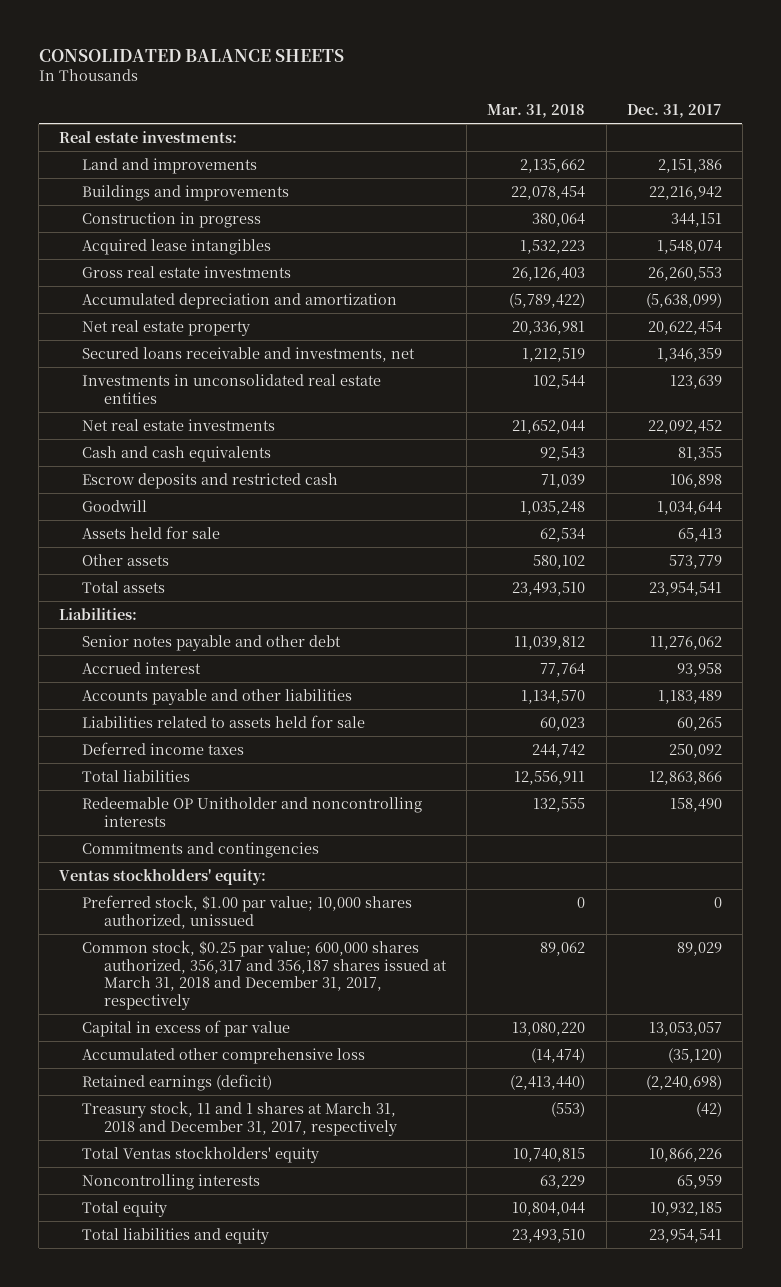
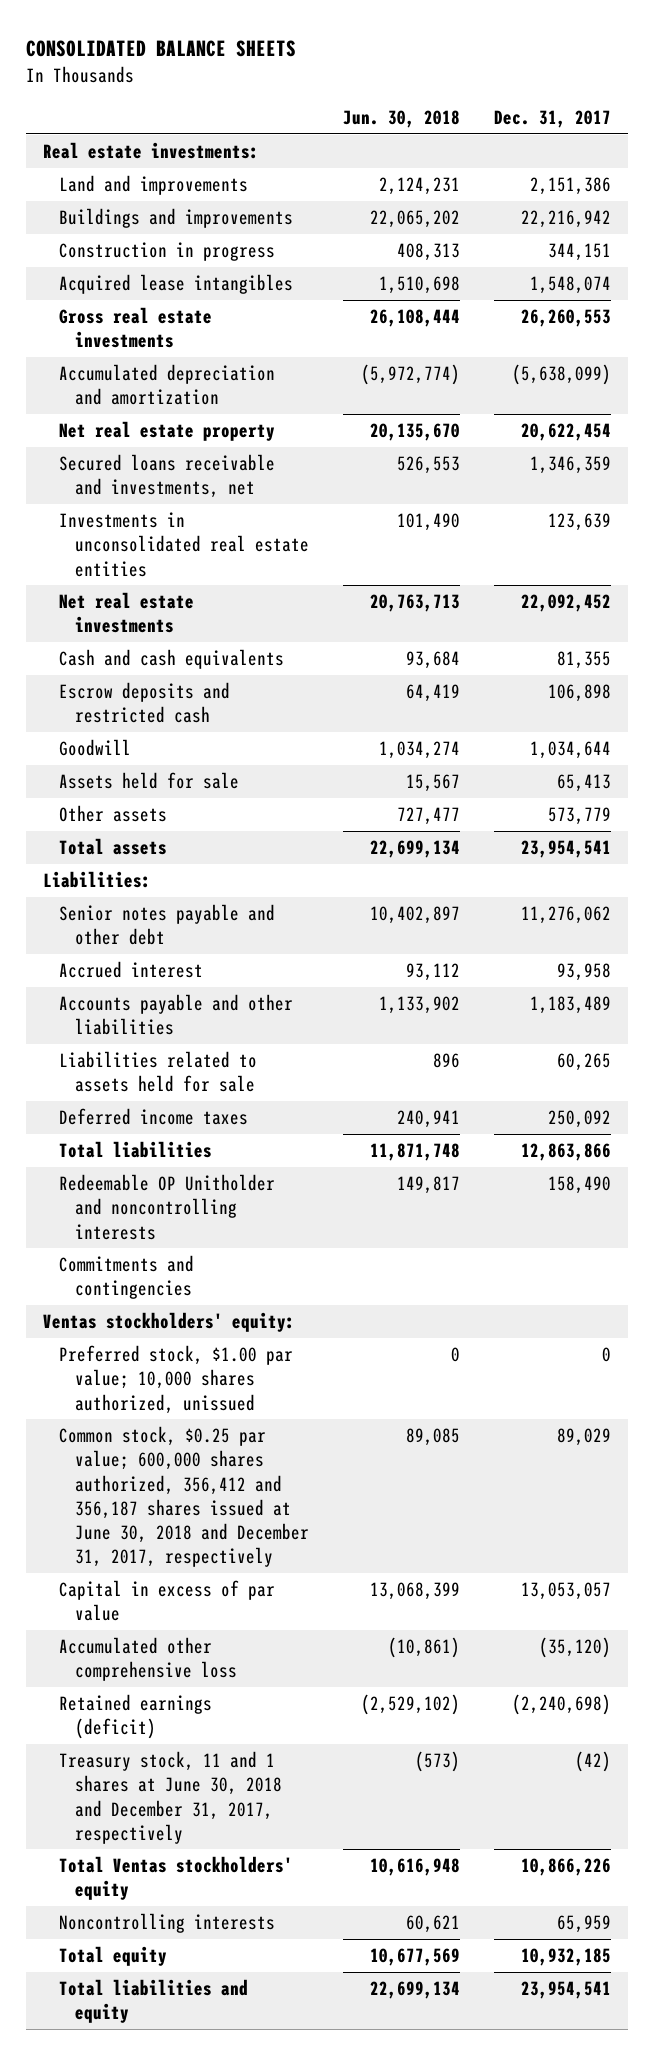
- | Mar. 31, 2018 | Dec. 31, 2017
+ | Jun. 30, 2018 | Dec. 31, 2017
- Common stock, $0.25 par value; 600,000 shares authorized, 356,317 and 356,187 shares issued at March 31, 2018 and December 31, 2017, respectively | 89,062 | 89,029
+ Common stock, $0.25 par value; 600,000 shares authorized, 356,412 and 356,187 shares issued at June 30, 2018 and December 31, 2017, respectively | 89,085 | 89,029
- Treasury stock, 11 and 1 shares at March 31, 2018 and December 31, 2017, respectively | (553) | (42)
+ Treasury stock, 11 and 1 shares at June 30, 2018 and December 31, 2017, respectively | (573) | (42)

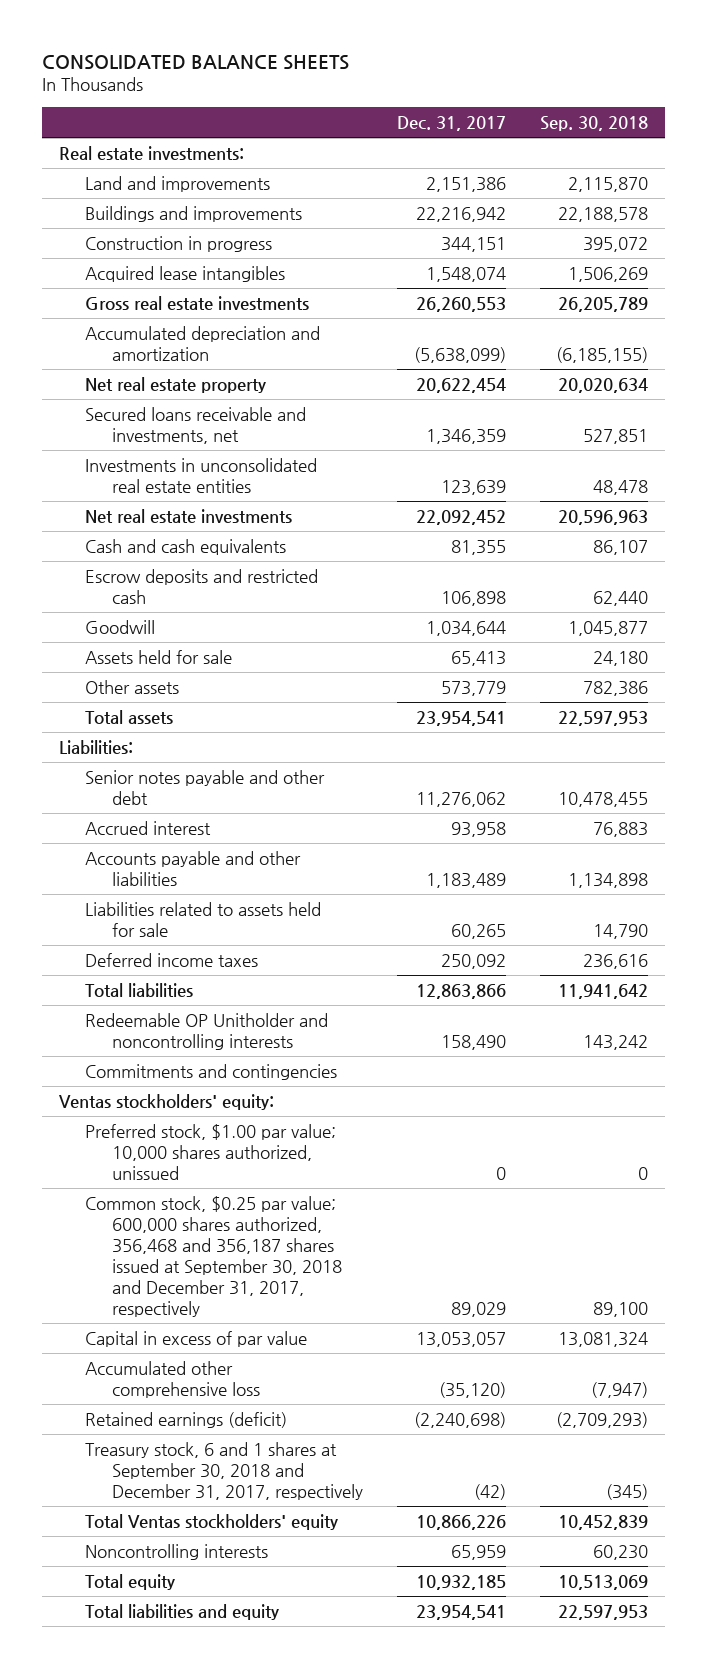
- | Jun. 30, 2018 | Dec. 31, 2017
+ | Dec. 31, 2017 | Sep. 30, 2018
- Common stock, $0.25 par value; 600,000 shares authorized, 356,412 and 356,187 shares issued at June 30, 2018 and December 31, 2017, respectively | 89,085 | 89,029
+ Common stock, $0.25 par value; 600,000 shares authorized, 356,468 and 356,187 shares issued at September 30, 2018 and December 31, 2017, respectively | 89,029 | 89,100
- Treasury stock, 11 and 1 shares at June 30, 2018 and December 31, 2017, respectively | (573) | (42)
+ Treasury stock, 6 and 1 shares at September 30, 2018 and December 31, 2017, respectively | (42) | (345)

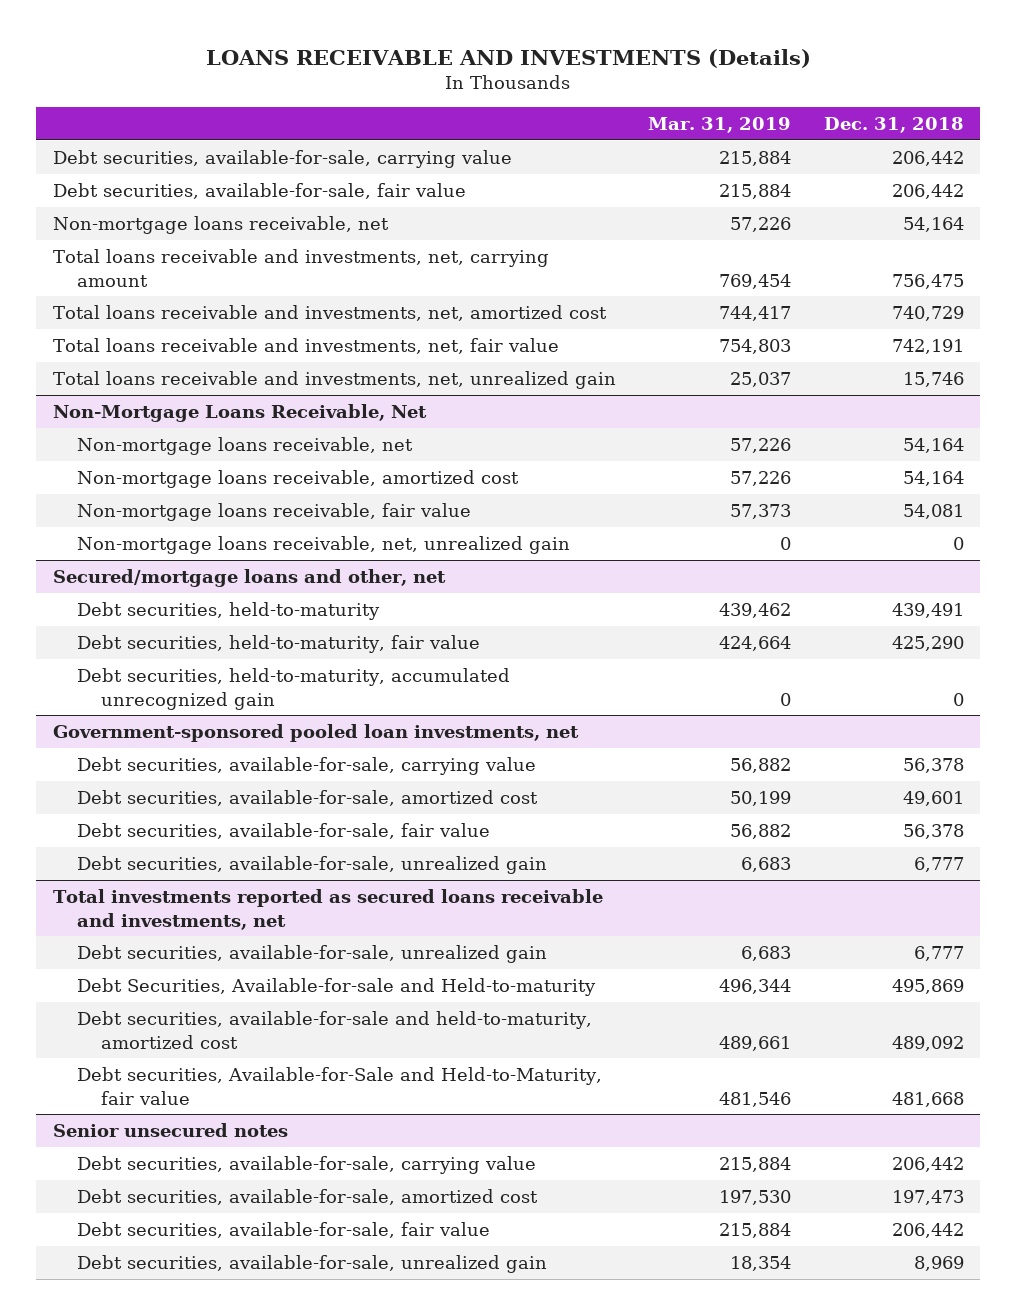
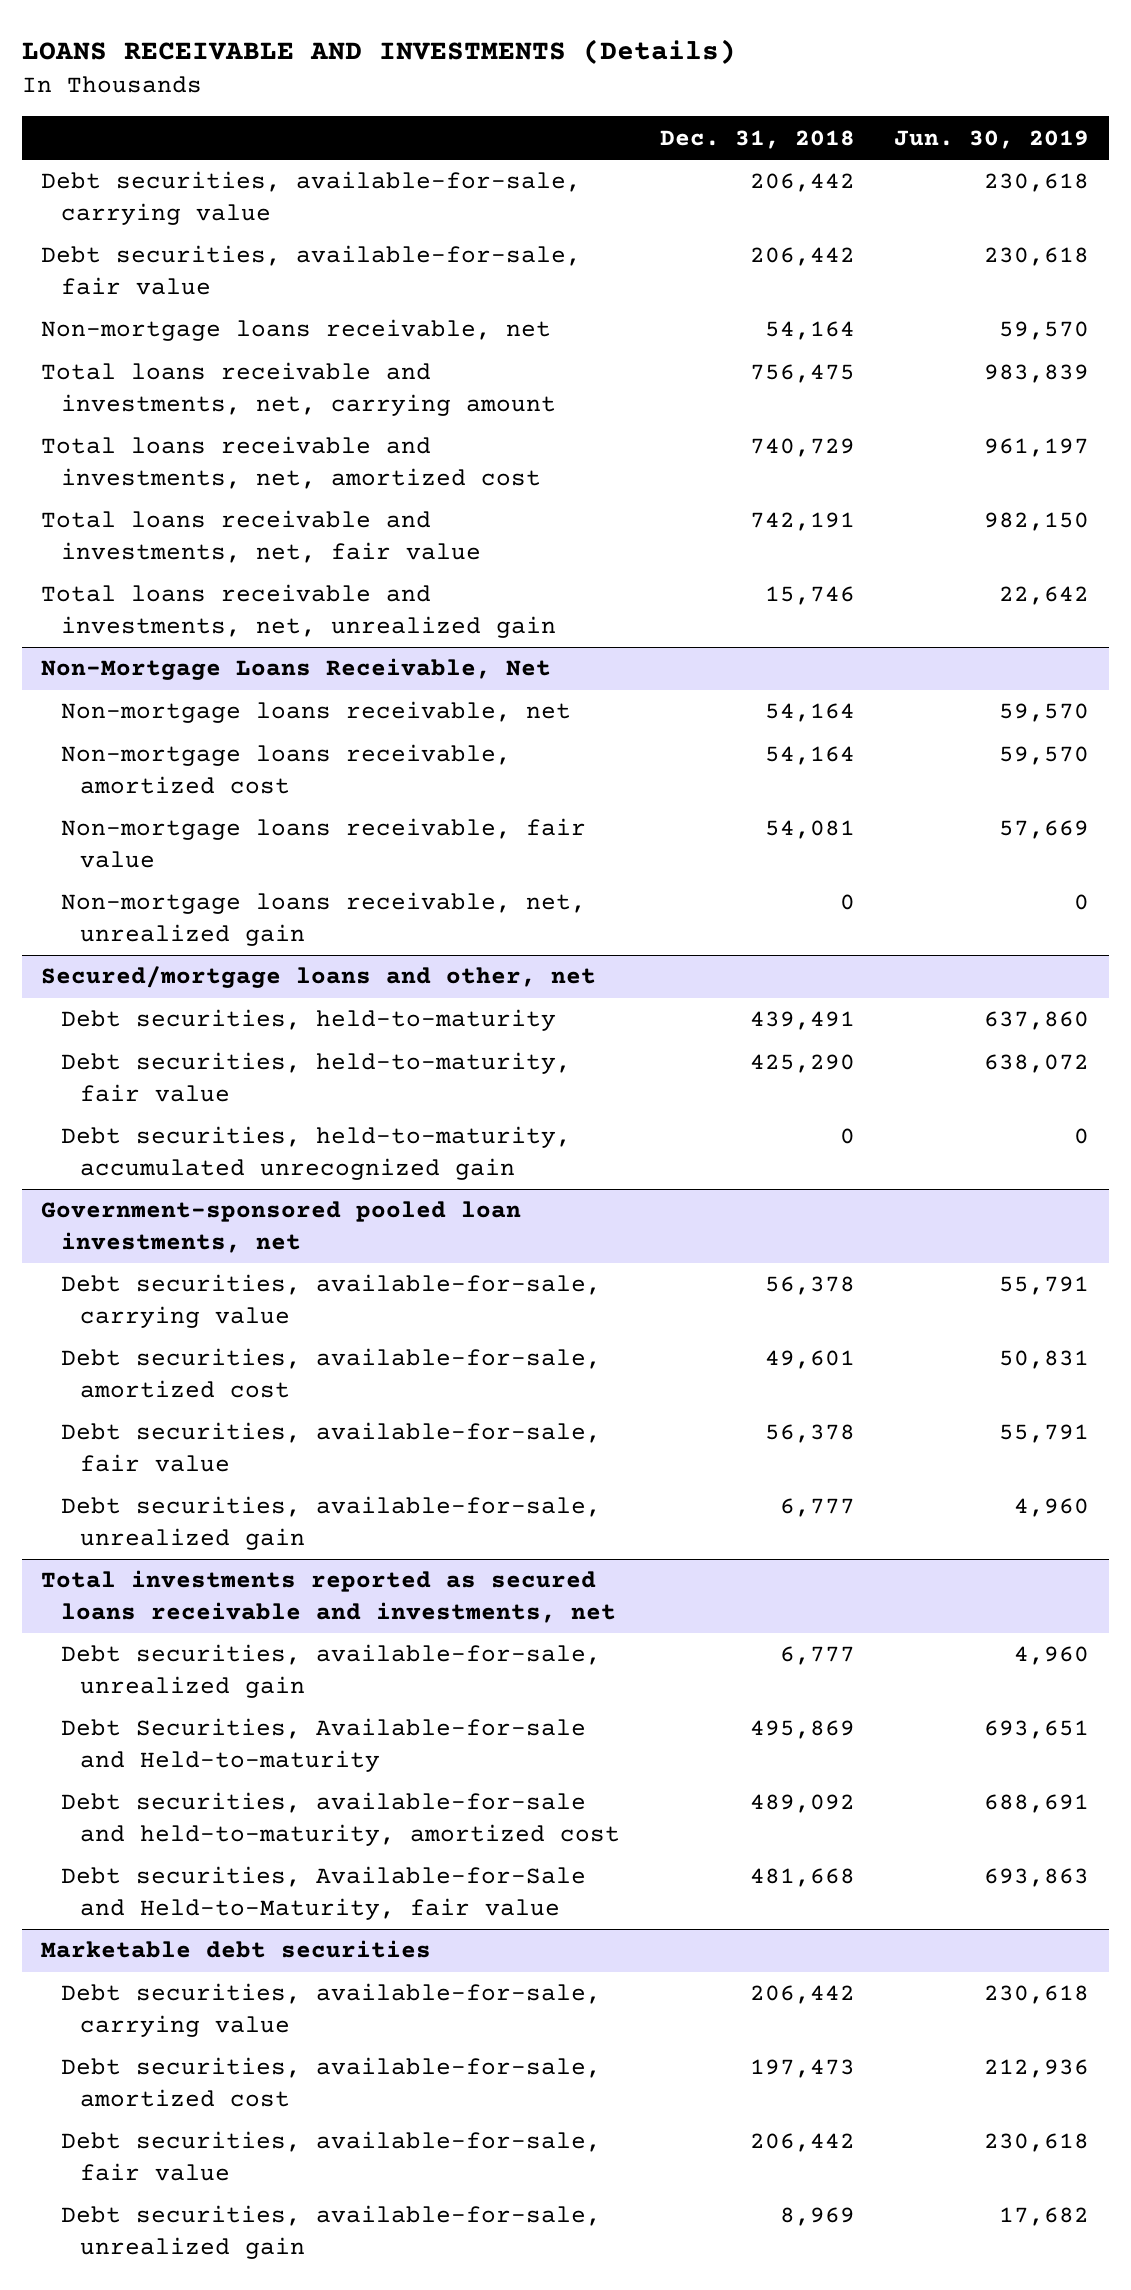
- | Mar. 31, 2019 | Dec. 31, 2018
+ | Dec. 31, 2018 | Jun. 30, 2019
- Senior unsecured notes
+ Marketable debt securities

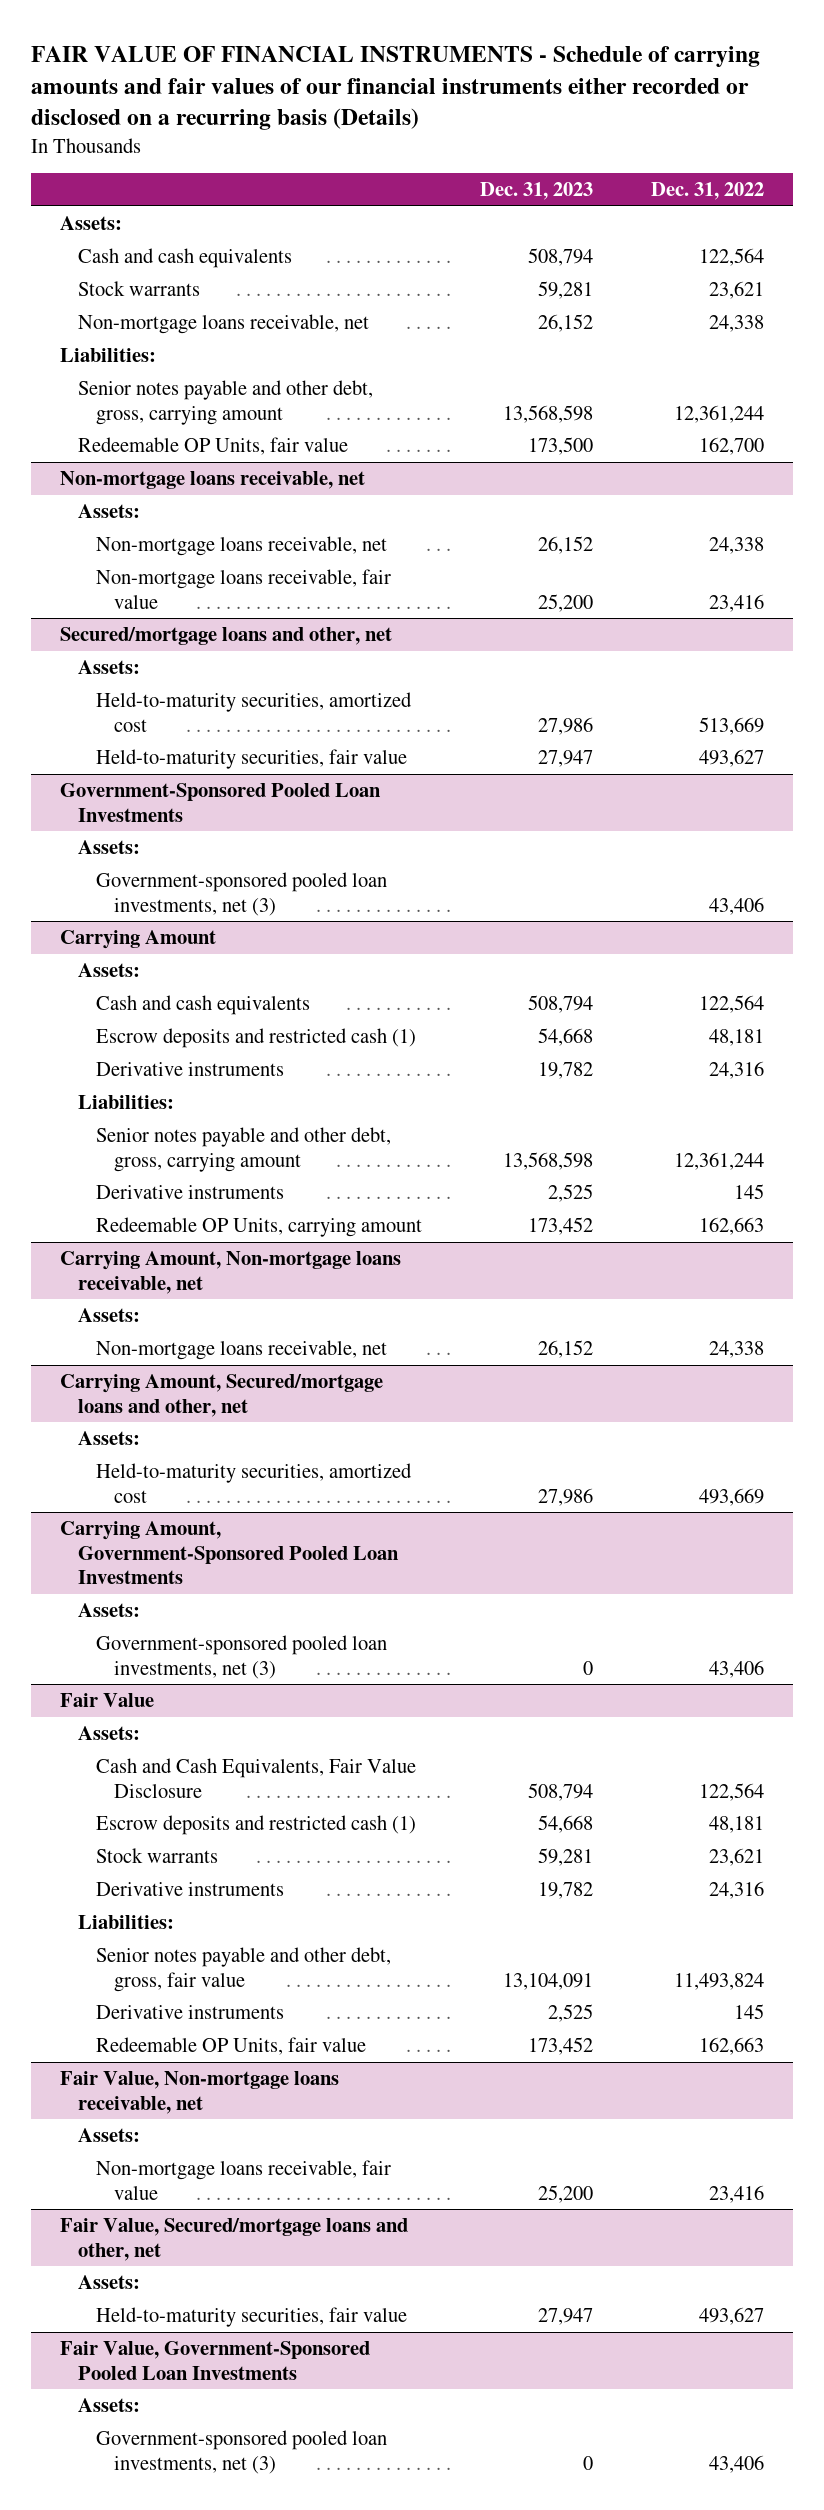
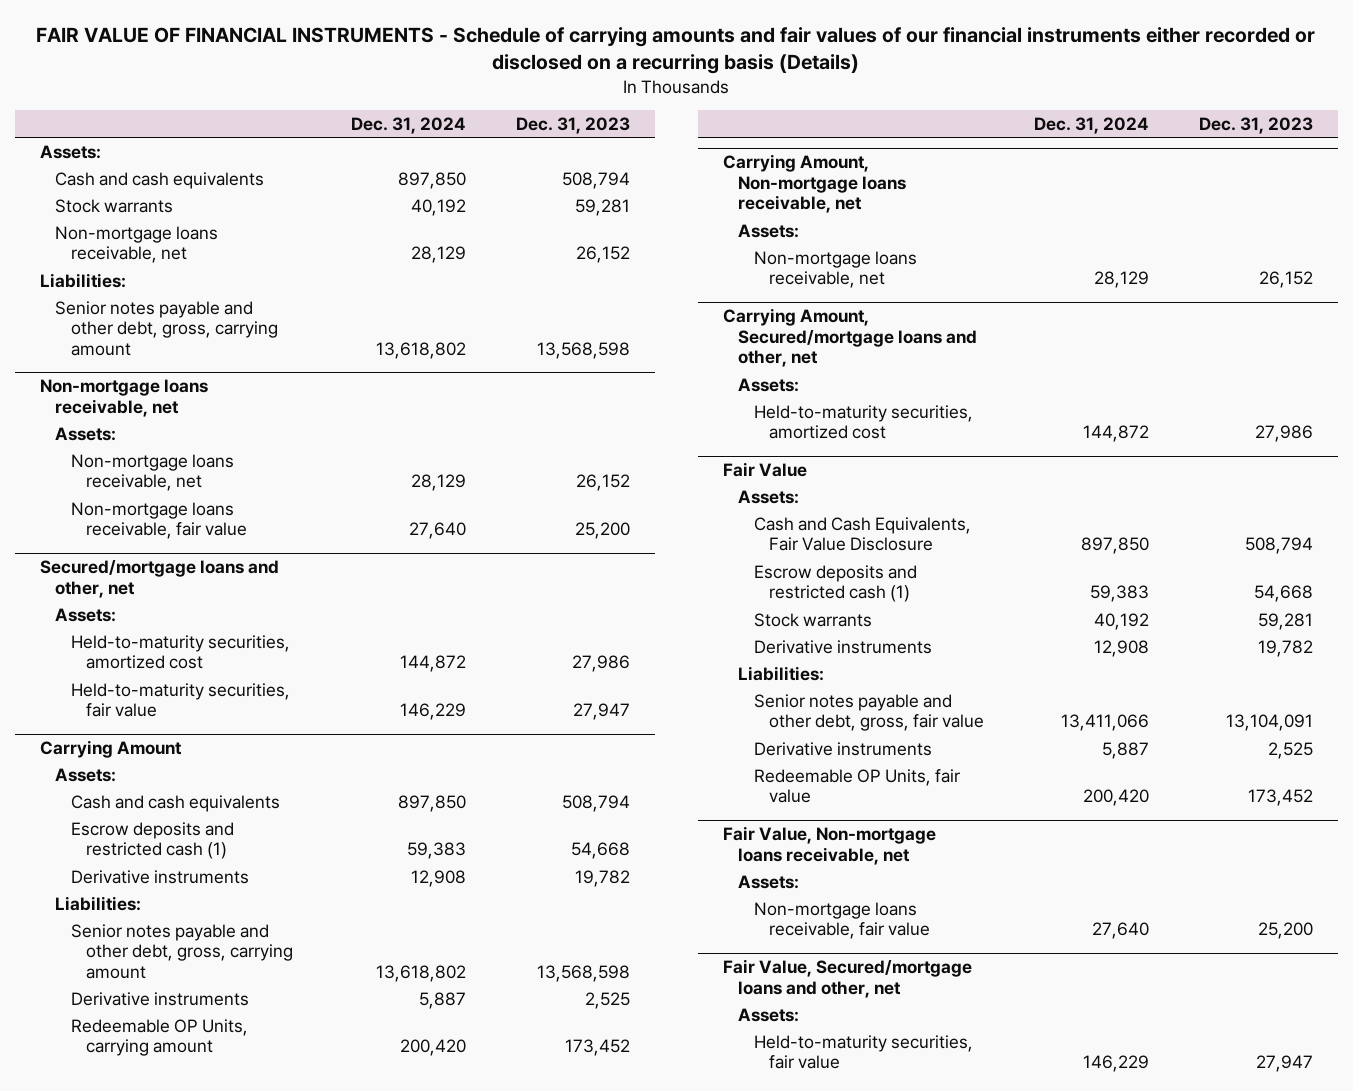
- | Dec. 31, 2023 | Dec. 31, 2022
+ | Dec. 31, 2024 | Dec. 31, 2023
- Redeemable OP Units, fair value | 173,500 | 162,700
- Government-Sponsored Pooled Loan Investments
- Assets:
- Government-sponsored pooled loan investments, net (3) | | 43,406
- Carrying Amount, Government-Sponsored Pooled Loan Investments
- Assets:
- Government-sponsored pooled loan investments, net (3) | 0 | 43,406
- Fair Value, Government-Sponsored Pooled Loan Investments
- Assets:
- Government-sponsored pooled loan investments, net (3) | 0 | 43,406

